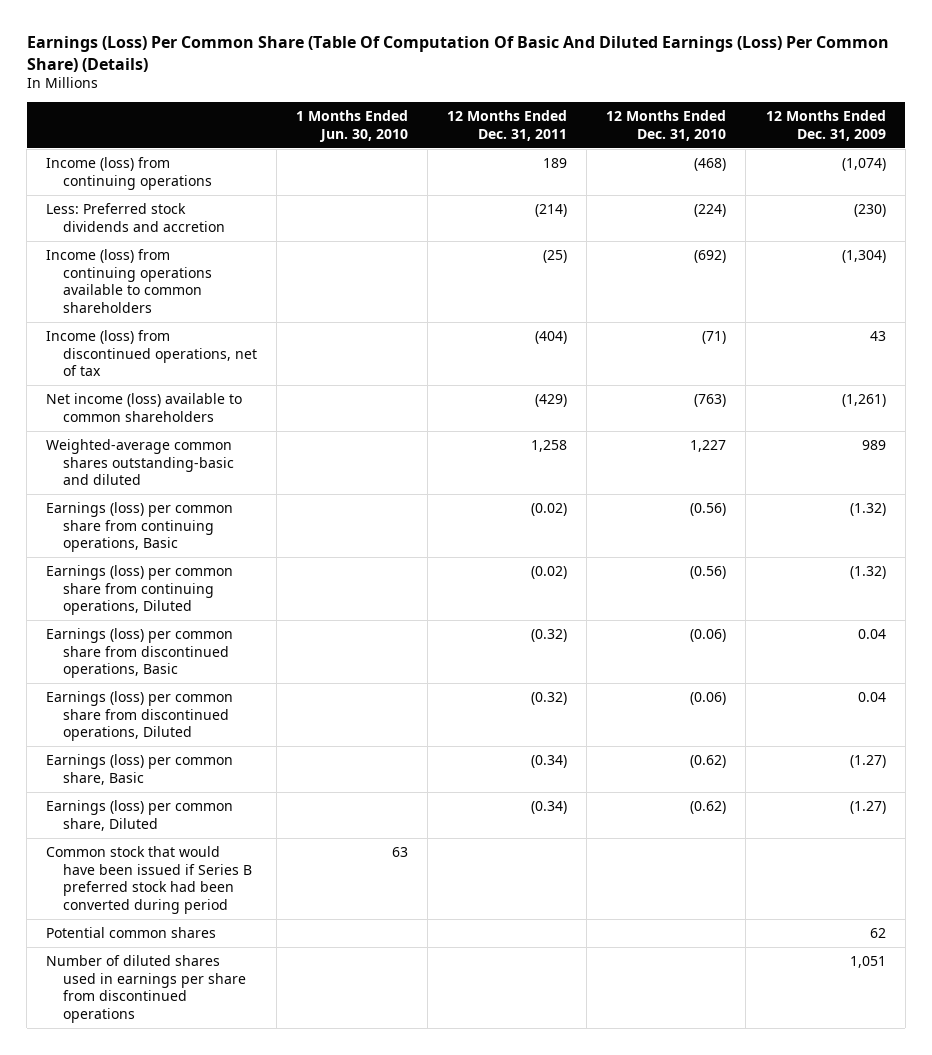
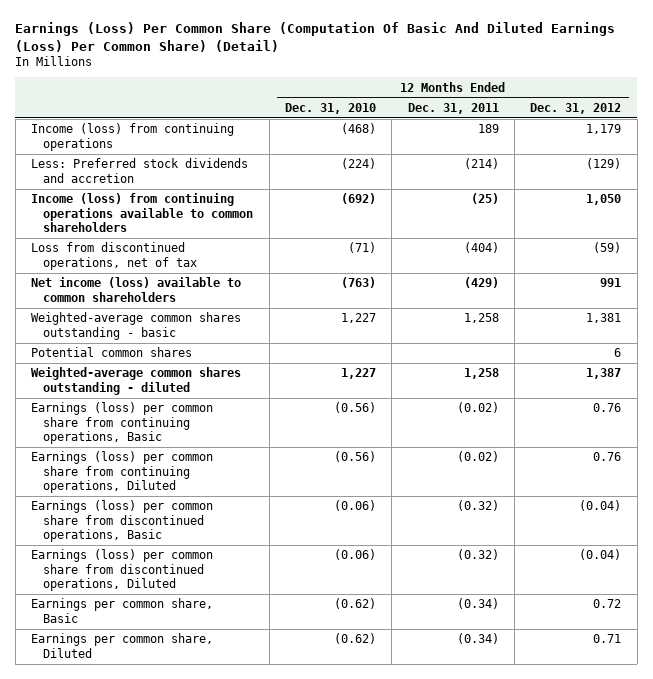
- Earnings (Loss) Per Common Share (Table Of Computation Of Basic And Diluted Earnings (Loss) Per Common Share) (Details)
+ Earnings (Loss) Per Common Share (Computation Of Basic And Diluted Earnings (Loss) Per Common Share) (Detail)
- | 1 Months Ended Jun. 30, 2010 | 12 Months Ended Dec. 31, 2011 | 12 Months Ended Dec. 31, 2010 | 12 Months Ended Dec. 31, 2009
+ | 12 Months Ended Dec. 31, 2010 | 12 Months Ended Dec. 31, 2011 | 12 Months Ended Dec. 31, 2012
- Income (loss) from discontinued operations, net of tax | | (404) | (71) | 43
+ Loss from discontinued operations, net of tax | (71) | (404) | (59)
- Weighted-average common shares outstanding-basic and diluted | | 1,258 | 1,227 | 989
+ Weighted-average common shares outstanding - basic | 1,227 | 1,258 | 1,381
moved up: Potential common shares | | | 6
+ Weighted-average common shares outstanding - diluted | 1,227 | 1,258 | 1,387
- Earnings (loss) per common share, Basic | | (0.34) | (0.62) | (1.27)
- Earnings (loss) per common share, Diluted | | (0.34) | (0.62) | (1.27)
- Common stock that would have been issued if Series B preferred stock had been converted during period | 63 | | |
- Number of diluted shares used in earnings per share from discontinued operations | | | | 1,051
+ Earnings per common share, Basic | (0.62) | (0.34) | 0.72
+ Earnings per common share, Diluted | (0.62) | (0.34) | 0.71

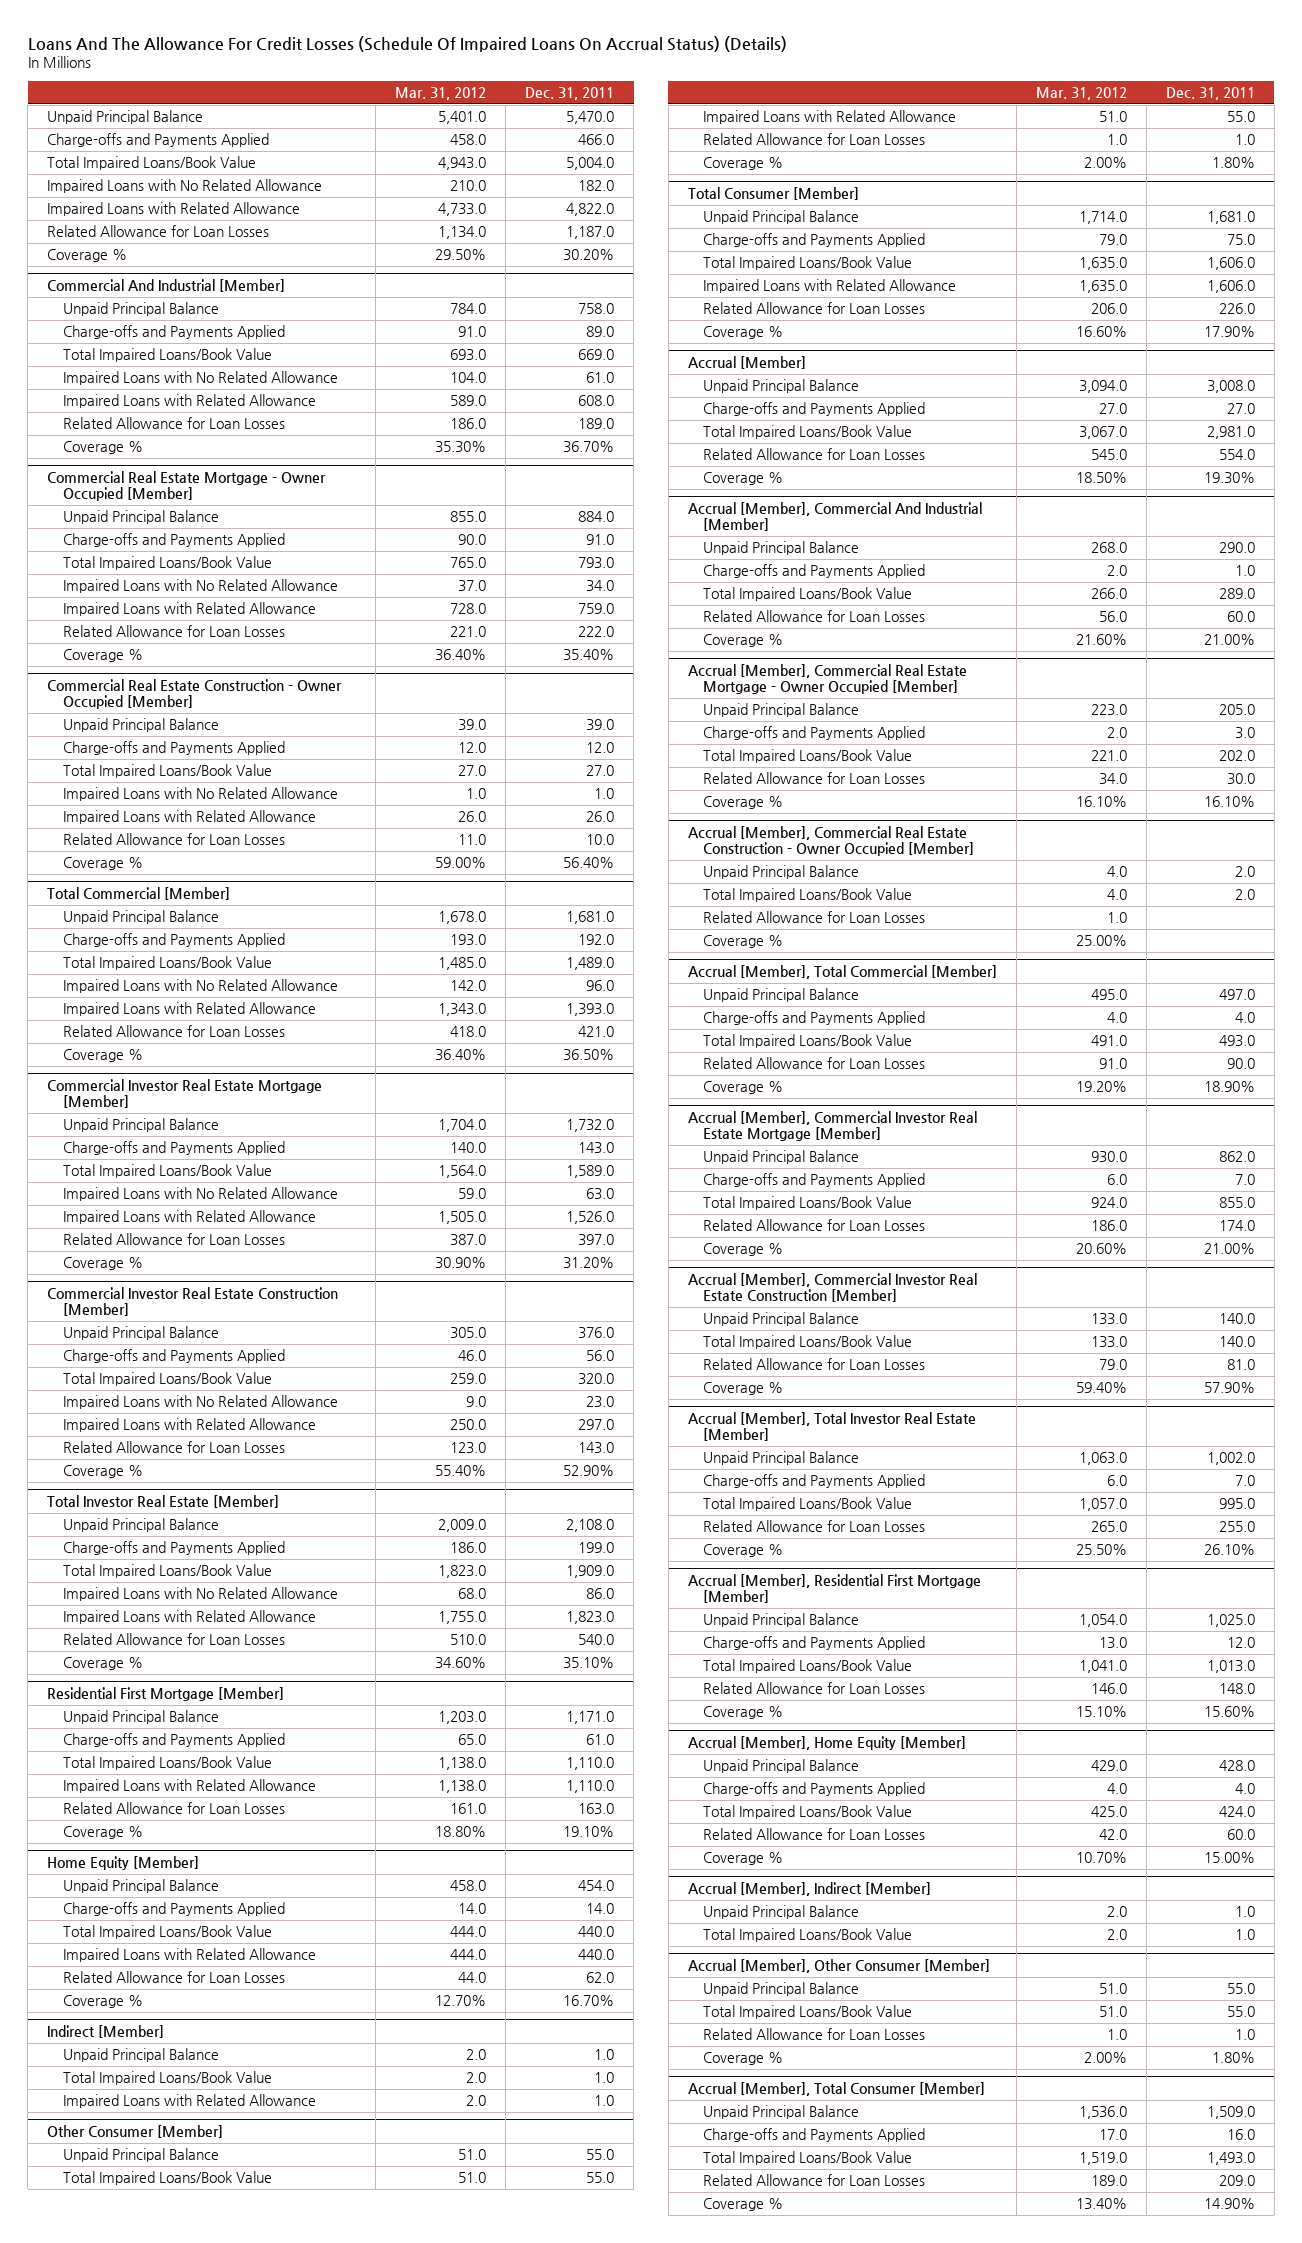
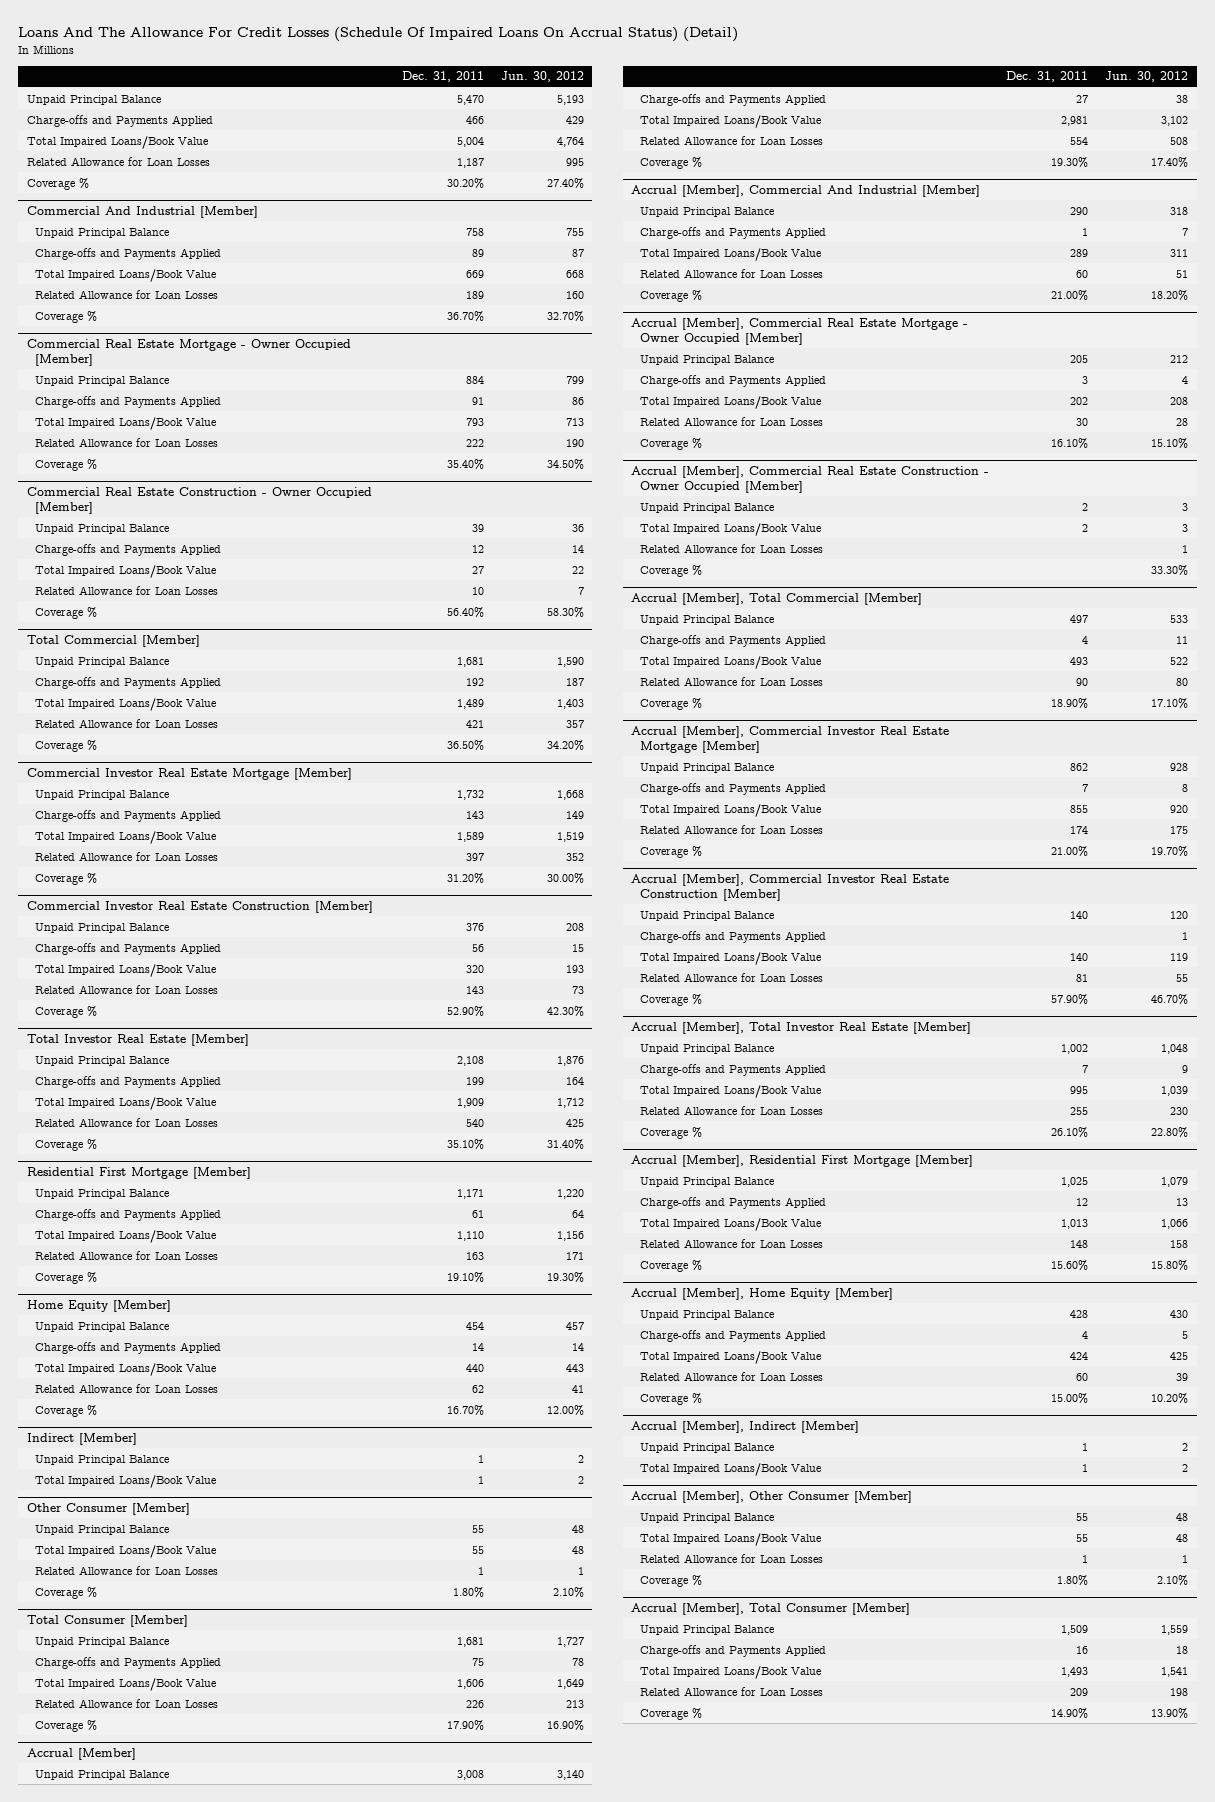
- Loans And The Allowance For Credit Losses (Schedule Of Impaired Loans On Accrual Status) (Details)
+ Loans And The Allowance For Credit Losses (Schedule Of Impaired Loans On Accrual Status) (Detail)
- | Mar. 31, 2012 | Dec. 31, 2011
+ | Dec. 31, 2011 | Jun. 30, 2012
- Unpaid Principal Balance | 5,401.0 | 5,470.0
- Charge-offs and Payments Applied | 458.0 | 466.0
- Total Impaired Loans/Book Value | 4,943.0 | 5,004.0
- Impaired Loans with No Related Allowance | 210.0 | 182.0
- Impaired Loans with Related Allowance | 4,733.0 | 4,822.0
- Related Allowance for Loan Losses | 1,134.0 | 1,187.0
+ Unpaid Principal Balance | 5,470 | 5,193
+ Charge-offs and Payments Applied | 466 | 429
+ Total Impaired Loans/Book Value | 5,004 | 4,764
+ Related Allowance for Loan Losses | 1,187 | 995
@ Commercial And Industrial [Member]
- Unpaid Principal Balance | 784.0 | 758.0
- Charge-offs and Payments Applied | 91.0 | 89.0
- Total Impaired Loans/Book Value | 693.0 | 669.0
- Impaired Loans with No Related Allowance | 104.0 | 61.0
- Impaired Loans with Related Allowance | 589.0 | 608.0
- Related Allowance for Loan Losses | 186.0 | 189.0
+ Unpaid Principal Balance | 758 | 755
+ Charge-offs and Payments Applied | 89 | 87
+ Total Impaired Loans/Book Value | 669 | 668
+ Related Allowance for Loan Losses | 189 | 160
@ Commercial Real Estate Mortgage - Owner Occupied [Member]
- Unpaid Principal Balance | 855.0 | 884.0
- Charge-offs and Payments Applied | 90.0 | 91.0
- Total Impaired Loans/Book Value | 765.0 | 793.0
- Impaired Loans with No Related Allowance | 37.0 | 34.0
- Impaired Loans with Related Allowance | 728.0 | 759.0
- Related Allowance for Loan Losses | 221.0 | 222.0
+ Unpaid Principal Balance | 884 | 799
+ Charge-offs and Payments Applied | 91 | 86
+ Total Impaired Loans/Book Value | 793 | 713
+ Related Allowance for Loan Losses | 222 | 190
@ Commercial Real Estate Construction - Owner Occupied [Member]
- Unpaid Principal Balance | 39.0 | 39.0
- Charge-offs and Payments Applied | 12.0 | 12.0
- Total Impaired Loans/Book Value | 27.0 | 27.0
- Impaired Loans with No Related Allowance | 1.0 | 1.0
- Impaired Loans with Related Allowance | 26.0 | 26.0
- Related Allowance for Loan Losses | 11.0 | 10.0
+ Unpaid Principal Balance | 39 | 36
+ Charge-offs and Payments Applied | 12 | 14
+ Total Impaired Loans/Book Value | 27 | 22
+ Related Allowance for Loan Losses | 10 | 7
@ Total Commercial [Member]
- Unpaid Principal Balance | 1,678.0 | 1,681.0
- Charge-offs and Payments Applied | 193.0 | 192.0
- Total Impaired Loans/Book Value | 1,485.0 | 1,489.0
- Impaired Loans with No Related Allowance | 142.0 | 96.0
- Impaired Loans with Related Allowance | 1,343.0 | 1,393.0
- Related Allowance for Loan Losses | 418.0 | 421.0
+ Unpaid Principal Balance | 1,681 | 1,590
+ Charge-offs and Payments Applied | 192 | 187
+ Total Impaired Loans/Book Value | 1,489 | 1,403
+ Related Allowance for Loan Losses | 421 | 357
@ Commercial Investor Real Estate Mortgage [Member]
- Unpaid Principal Balance | 1,704.0 | 1,732.0
- Charge-offs and Payments Applied | 140.0 | 143.0
- Total Impaired Loans/Book Value | 1,564.0 | 1,589.0
- Impaired Loans with No Related Allowance | 59.0 | 63.0
- Impaired Loans with Related Allowance | 1,505.0 | 1,526.0
- Related Allowance for Loan Losses | 387.0 | 397.0
+ Unpaid Principal Balance | 1,732 | 1,668
+ Charge-offs and Payments Applied | 143 | 149
+ Total Impaired Loans/Book Value | 1,589 | 1,519
+ Related Allowance for Loan Losses | 397 | 352
@ Commercial Investor Real Estate Construction [Member]
- Unpaid Principal Balance | 305.0 | 376.0
- Charge-offs and Payments Applied | 46.0 | 56.0
- Total Impaired Loans/Book Value | 259.0 | 320.0
- Impaired Loans with No Related Allowance | 9.0 | 23.0
- Impaired Loans with Related Allowance | 250.0 | 297.0
- Related Allowance for Loan Losses | 123.0 | 143.0
+ Unpaid Principal Balance | 376 | 208
+ Charge-offs and Payments Applied | 56 | 15
+ Total Impaired Loans/Book Value | 320 | 193
+ Related Allowance for Loan Losses | 143 | 73
@ Total Investor Real Estate [Member]
- Unpaid Principal Balance | 2,009.0 | 2,108.0
- Charge-offs and Payments Applied | 186.0 | 199.0
- Total Impaired Loans/Book Value | 1,823.0 | 1,909.0
- Impaired Loans with No Related Allowance | 68.0 | 86.0
- Impaired Loans with Related Allowance | 1,755.0 | 1,823.0
- Related Allowance for Loan Losses | 510.0 | 540.0
+ Unpaid Principal Balance | 2,108 | 1,876
+ Charge-offs and Payments Applied | 199 | 164
+ Total Impaired Loans/Book Value | 1,909 | 1,712
+ Related Allowance for Loan Losses | 540 | 425
@ Residential First Mortgage [Member]
- Unpaid Principal Balance | 1,203.0 | 1,171.0
- Charge-offs and Payments Applied | 65.0 | 61.0
- Total Impaired Loans/Book Value | 1,138.0 | 1,110.0
- Impaired Loans with Related Allowance | 1,138.0 | 1,110.0
- Related Allowance for Loan Losses | 161.0 | 163.0
+ Unpaid Principal Balance | 1,171 | 1,220
+ Charge-offs and Payments Applied | 61 | 64
+ Total Impaired Loans/Book Value | 1,110 | 1,156
+ Related Allowance for Loan Losses | 163 | 171
@ Home Equity [Member]
- Unpaid Principal Balance | 458.0 | 454.0
- Charge-offs and Payments Applied | 14.0 | 14.0
- Total Impaired Loans/Book Value | 444.0 | 440.0
- Impaired Loans with Related Allowance | 444.0 | 440.0
- Related Allowance for Loan Losses | 44.0 | 62.0
+ Unpaid Principal Balance | 454 | 457
+ Charge-offs and Payments Applied | 14 | 14
+ Total Impaired Loans/Book Value | 440 | 443
+ Related Allowance for Loan Losses | 62 | 41
@ Indirect [Member]
- Unpaid Principal Balance | 2.0 | 1.0
- Total Impaired Loans/Book Value | 2.0 | 1.0
- Impaired Loans with Related Allowance | 2.0 | 1.0
+ Unpaid Principal Balance | 1 | 2
+ Total Impaired Loans/Book Value | 1 | 2
@ Other Consumer [Member]
- Unpaid Principal Balance | 51.0 | 55.0
- Total Impaired Loans/Book Value | 51.0 | 55.0
- Impaired Loans with Related Allowance | 51.0 | 55.0
- Related Allowance for Loan Losses | 1.0 | 1.0
+ Unpaid Principal Balance | 55 | 48
+ Total Impaired Loans/Book Value | 55 | 48
+ Related Allowance for Loan Losses | 1 | 1
@ Total Consumer [Member]
- Unpaid Principal Balance | 1,714.0 | 1,681.0
- Charge-offs and Payments Applied | 79.0 | 75.0
- Total Impaired Loans/Book Value | 1,635.0 | 1,606.0
- Impaired Loans with Related Allowance | 1,635.0 | 1,606.0
- Related Allowance for Loan Losses | 206.0 | 226.0
+ Unpaid Principal Balance | 1,681 | 1,727
+ Charge-offs and Payments Applied | 75 | 78
+ Total Impaired Loans/Book Value | 1,606 | 1,649
+ Related Allowance for Loan Losses | 226 | 213
@ Accrual [Member]
- Unpaid Principal Balance | 3,094.0 | 3,008.0
- Charge-offs and Payments Applied | 27.0 | 27.0
- Total Impaired Loans/Book Value | 3,067.0 | 2,981.0
- Related Allowance for Loan Losses | 545.0 | 554.0
+ Unpaid Principal Balance | 3,008 | 3,140
+ Charge-offs and Payments Applied | 27 | 38
+ Total Impaired Loans/Book Value | 2,981 | 3,102
+ Related Allowance for Loan Losses | 554 | 508
@ Accrual [Member], Commercial And Industrial [Member]
- Unpaid Principal Balance | 268.0 | 290.0
- Charge-offs and Payments Applied | 2.0 | 1.0
- Total Impaired Loans/Book Value | 266.0 | 289.0
- Related Allowance for Loan Losses | 56.0 | 60.0
+ Unpaid Principal Balance | 290 | 318
+ Charge-offs and Payments Applied | 1 | 7
+ Total Impaired Loans/Book Value | 289 | 311
+ Related Allowance for Loan Losses | 60 | 51
@ Accrual [Member], Commercial Real Estate Mortgage - Owner Occupied [Member]
- Unpaid Principal Balance | 223.0 | 205.0
- Charge-offs and Payments Applied | 2.0 | 3.0
- Total Impaired Loans/Book Value | 221.0 | 202.0
- Related Allowance for Loan Losses | 34.0 | 30.0
+ Unpaid Principal Balance | 205 | 212
+ Charge-offs and Payments Applied | 3 | 4
+ Total Impaired Loans/Book Value | 202 | 208
+ Related Allowance for Loan Losses | 30 | 28
@ Accrual [Member], Commercial Real Estate Construction - Owner Occupied [Member]
- Unpaid Principal Balance | 4.0 | 2.0
- Total Impaired Loans/Book Value | 4.0 | 2.0
+ Unpaid Principal Balance | 2 | 3
+ Total Impaired Loans/Book Value | 2 | 3
@ Accrual [Member], Total Commercial [Member]
- Unpaid Principal Balance | 495.0 | 497.0
- Charge-offs and Payments Applied | 4.0 | 4.0
- Total Impaired Loans/Book Value | 491.0 | 493.0
- Related Allowance for Loan Losses | 91.0 | 90.0
+ Unpaid Principal Balance | 497 | 533
+ Charge-offs and Payments Applied | 4 | 11
+ Total Impaired Loans/Book Value | 493 | 522
+ Related Allowance for Loan Losses | 90 | 80
@ Accrual [Member], Commercial Investor Real Estate Mortgage [Member]
- Unpaid Principal Balance | 930.0 | 862.0
- Charge-offs and Payments Applied | 6.0 | 7.0
- Total Impaired Loans/Book Value | 924.0 | 855.0
- Related Allowance for Loan Losses | 186.0 | 174.0
+ Unpaid Principal Balance | 862 | 928
+ Charge-offs and Payments Applied | 7 | 8
+ Total Impaired Loans/Book Value | 855 | 920
+ Related Allowance for Loan Losses | 174 | 175
@ Accrual [Member], Commercial Investor Real Estate Construction [Member]
- Unpaid Principal Balance | 133.0 | 140.0
- Total Impaired Loans/Book Value | 133.0 | 140.0
- Related Allowance for Loan Losses | 79.0 | 81.0
+ Unpaid Principal Balance | 140 | 120
+ Charge-offs and Payments Applied | | 1
+ Total Impaired Loans/Book Value | 140 | 119
+ Related Allowance for Loan Losses | 81 | 55
@ Accrual [Member], Total Investor Real Estate [Member]
- Unpaid Principal Balance | 1,063.0 | 1,002.0
- Charge-offs and Payments Applied | 6.0 | 7.0
- Total Impaired Loans/Book Value | 1,057.0 | 995.0
- Related Allowance for Loan Losses | 265.0 | 255.0
+ Unpaid Principal Balance | 1,002 | 1,048
+ Charge-offs and Payments Applied | 7 | 9
+ Total Impaired Loans/Book Value | 995 | 1,039
+ Related Allowance for Loan Losses | 255 | 230
@ Accrual [Member], Residential First Mortgage [Member]
- Unpaid Principal Balance | 1,054.0 | 1,025.0
- Charge-offs and Payments Applied | 13.0 | 12.0
- Total Impaired Loans/Book Value | 1,041.0 | 1,013.0
- Related Allowance for Loan Losses | 146.0 | 148.0
+ Unpaid Principal Balance | 1,025 | 1,079
+ Charge-offs and Payments Applied | 12 | 13
+ Total Impaired Loans/Book Value | 1,013 | 1,066
+ Related Allowance for Loan Losses | 148 | 158
@ Accrual [Member], Home Equity [Member]
- Unpaid Principal Balance | 429.0 | 428.0
- Charge-offs and Payments Applied | 4.0 | 4.0
- Total Impaired Loans/Book Value | 425.0 | 424.0
- Related Allowance for Loan Losses | 42.0 | 60.0
+ Unpaid Principal Balance | 428 | 430
+ Charge-offs and Payments Applied | 4 | 5
+ Total Impaired Loans/Book Value | 424 | 425
+ Related Allowance for Loan Losses | 60 | 39
@ Accrual [Member], Indirect [Member]
- Unpaid Principal Balance | 2.0 | 1.0
- Total Impaired Loans/Book Value | 2.0 | 1.0
+ Unpaid Principal Balance | 1 | 2
+ Total Impaired Loans/Book Value | 1 | 2
@ Accrual [Member], Other Consumer [Member]
- Unpaid Principal Balance | 51.0 | 55.0
- Total Impaired Loans/Book Value | 51.0 | 55.0
- Related Allowance for Loan Losses | 1.0 | 1.0
+ Unpaid Principal Balance | 55 | 48
+ Total Impaired Loans/Book Value | 55 | 48
+ Related Allowance for Loan Losses | 1 | 1
@ Accrual [Member], Total Consumer [Member]
- Unpaid Principal Balance | 1,536.0 | 1,509.0
- Charge-offs and Payments Applied | 17.0 | 16.0
- Total Impaired Loans/Book Value | 1,519.0 | 1,493.0
- Related Allowance for Loan Losses | 189.0 | 209.0
+ Unpaid Principal Balance | 1,509 | 1,559
+ Charge-offs and Payments Applied | 16 | 18
+ Total Impaired Loans/Book Value | 1,493 | 1,541
+ Related Allowance for Loan Losses | 209 | 198

